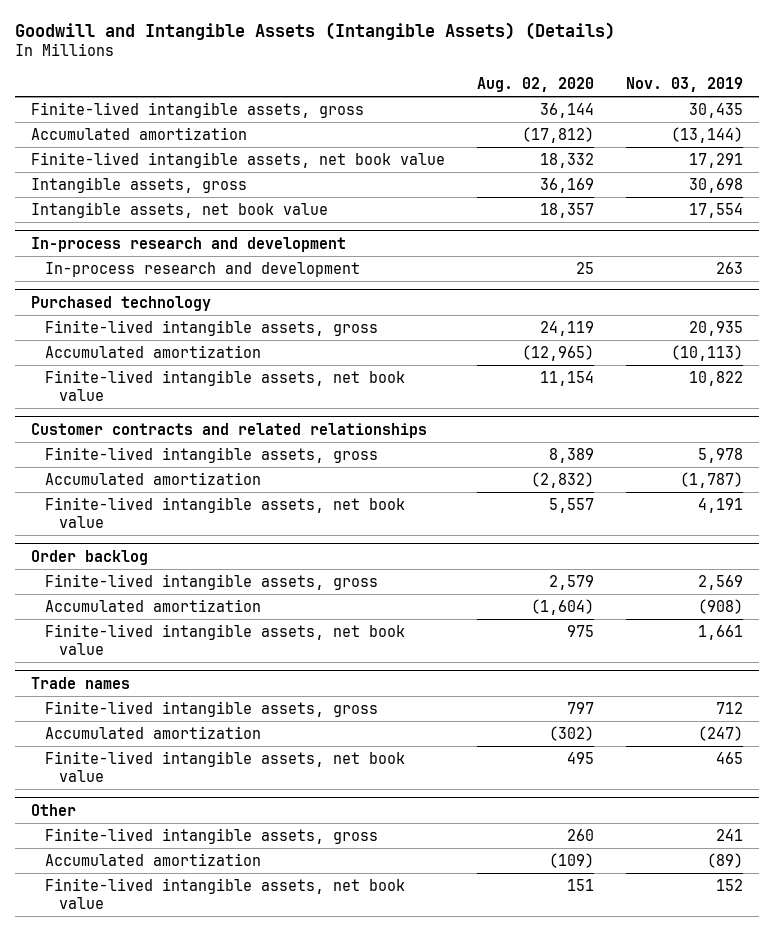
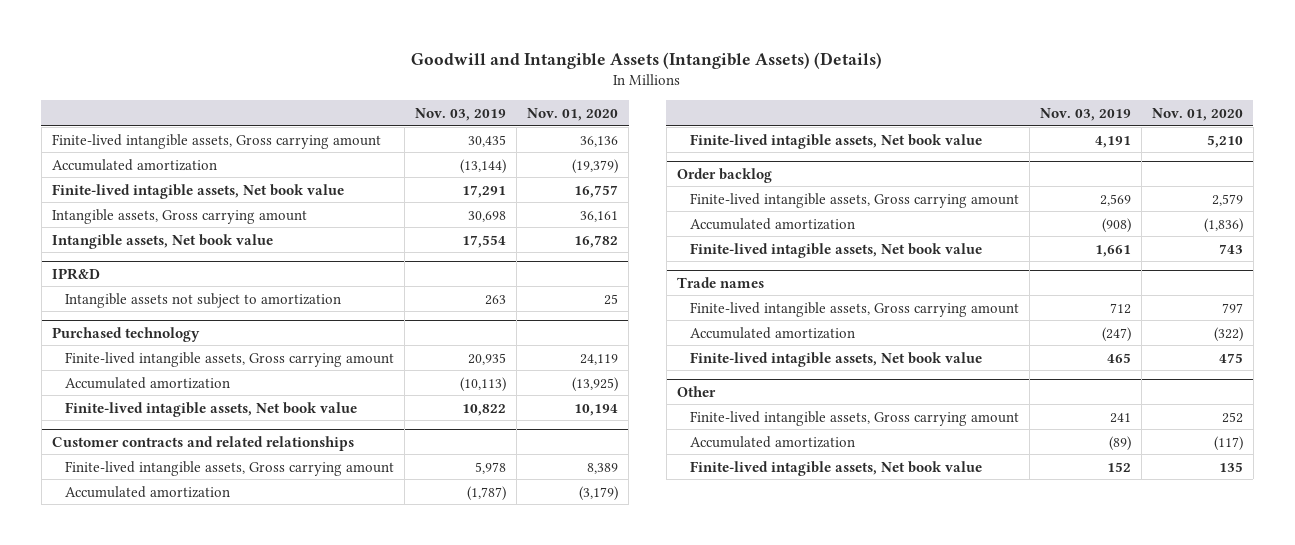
- | Aug. 02, 2020 | Nov. 03, 2019
+ | Nov. 03, 2019 | Nov. 01, 2020
- Finite-lived intangible assets, gross | 36,144 | 30,435
+ Finite-lived intangible assets, Gross carrying amount | 30,435 | 36,136
- Finite-lived intangible assets, net book value | 18,332 | 17,291
- Intangible assets, gross | 36,169 | 30,698
- Intangible assets, net book value | 18,357 | 17,554
- In-process research and development
- In-process research and development | 25 | 263
+ Finite-lived intagible assets, Net book value | 17,291 | 16,757
+ Intangible assets, Gross carrying amount | 30,698 | 36,161
+ Intangible assets, Net book value | 17,554 | 16,782
+ IPR&D
+ Intangible assets not subject to amortization | 263 | 25
@ Purchased technology
- Finite-lived intangible assets, gross | 24,119 | 20,935
+ Finite-lived intangible assets, Gross carrying amount | 20,935 | 24,119
- Finite-lived intangible assets, net book value | 11,154 | 10,822
+ Finite-lived intagible assets, Net book value | 10,822 | 10,194
@ Customer contracts and related relationships
- Finite-lived intangible assets, gross | 8,389 | 5,978
+ Finite-lived intangible assets, Gross carrying amount | 5,978 | 8,389
- Finite-lived intangible assets, net book value | 5,557 | 4,191
+ Finite-lived intagible assets, Net book value | 4,191 | 5,210
@ Order backlog
- Finite-lived intangible assets, gross | 2,579 | 2,569
+ Finite-lived intangible assets, Gross carrying amount | 2,569 | 2,579
- Finite-lived intangible assets, net book value | 975 | 1,661
+ Finite-lived intagible assets, Net book value | 1,661 | 743
@ Trade names
- Finite-lived intangible assets, gross | 797 | 712
+ Finite-lived intangible assets, Gross carrying amount | 712 | 797
- Finite-lived intangible assets, net book value | 495 | 465
+ Finite-lived intagible assets, Net book value | 465 | 475
@ Other
- Finite-lived intangible assets, gross | 260 | 241
+ Finite-lived intangible assets, Gross carrying amount | 241 | 252
- Finite-lived intangible assets, net book value | 151 | 152
+ Finite-lived intagible assets, Net book value | 152 | 135

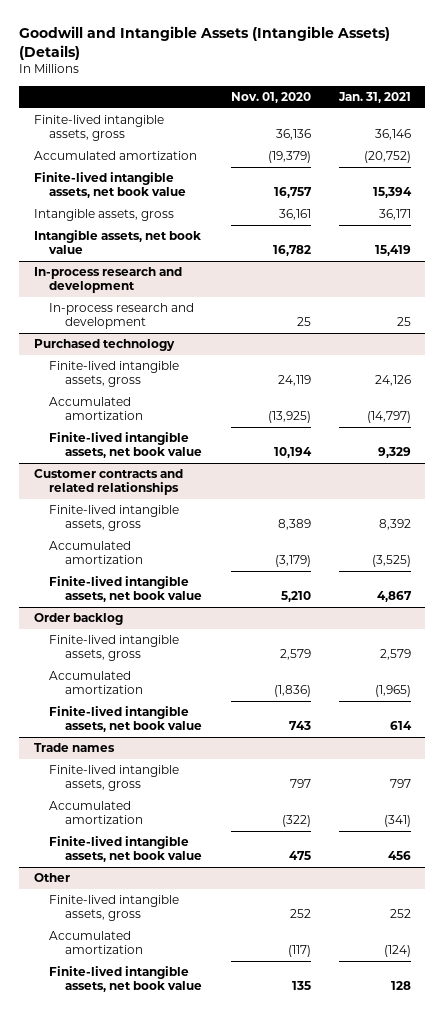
- | Nov. 03, 2019 | Nov. 01, 2020
+ | Nov. 01, 2020 | Jan. 31, 2021
- Finite-lived intangible assets, Gross carrying amount | 30,435 | 36,136
+ Finite-lived intangible assets, gross | 36,136 | 36,146
- Finite-lived intagible assets, Net book value | 17,291 | 16,757
- Intangible assets, Gross carrying amount | 30,698 | 36,161
- Intangible assets, Net book value | 17,554 | 16,782
- IPR&D
- Intangible assets not subject to amortization | 263 | 25
+ Finite-lived intangible assets, net book value | 16,757 | 15,394
+ Intangible assets, gross | 36,161 | 36,171
+ Intangible assets, net book value | 16,782 | 15,419
+ In-process research and development
+ In-process research and development | 25 | 25
@ Purchased technology
- Finite-lived intangible assets, Gross carrying amount | 20,935 | 24,119
+ Finite-lived intangible assets, gross | 24,119 | 24,126
- Finite-lived intagible assets, Net book value | 10,822 | 10,194
+ Finite-lived intangible assets, net book value | 10,194 | 9,329
@ Customer contracts and related relationships
- Finite-lived intangible assets, Gross carrying amount | 5,978 | 8,389
+ Finite-lived intangible assets, gross | 8,389 | 8,392
- Finite-lived intagible assets, Net book value | 4,191 | 5,210
+ Finite-lived intangible assets, net book value | 5,210 | 4,867
@ Order backlog
- Finite-lived intangible assets, Gross carrying amount | 2,569 | 2,579
+ Finite-lived intangible assets, gross | 2,579 | 2,579
- Finite-lived intagible assets, Net book value | 1,661 | 743
+ Finite-lived intangible assets, net book value | 743 | 614
@ Trade names
- Finite-lived intangible assets, Gross carrying amount | 712 | 797
+ Finite-lived intangible assets, gross | 797 | 797
- Finite-lived intagible assets, Net book value | 465 | 475
+ Finite-lived intangible assets, net book value | 475 | 456
@ Other
- Finite-lived intangible assets, Gross carrying amount | 241 | 252
+ Finite-lived intangible assets, gross | 252 | 252
- Finite-lived intagible assets, Net book value | 152 | 135
+ Finite-lived intangible assets, net book value | 135 | 128

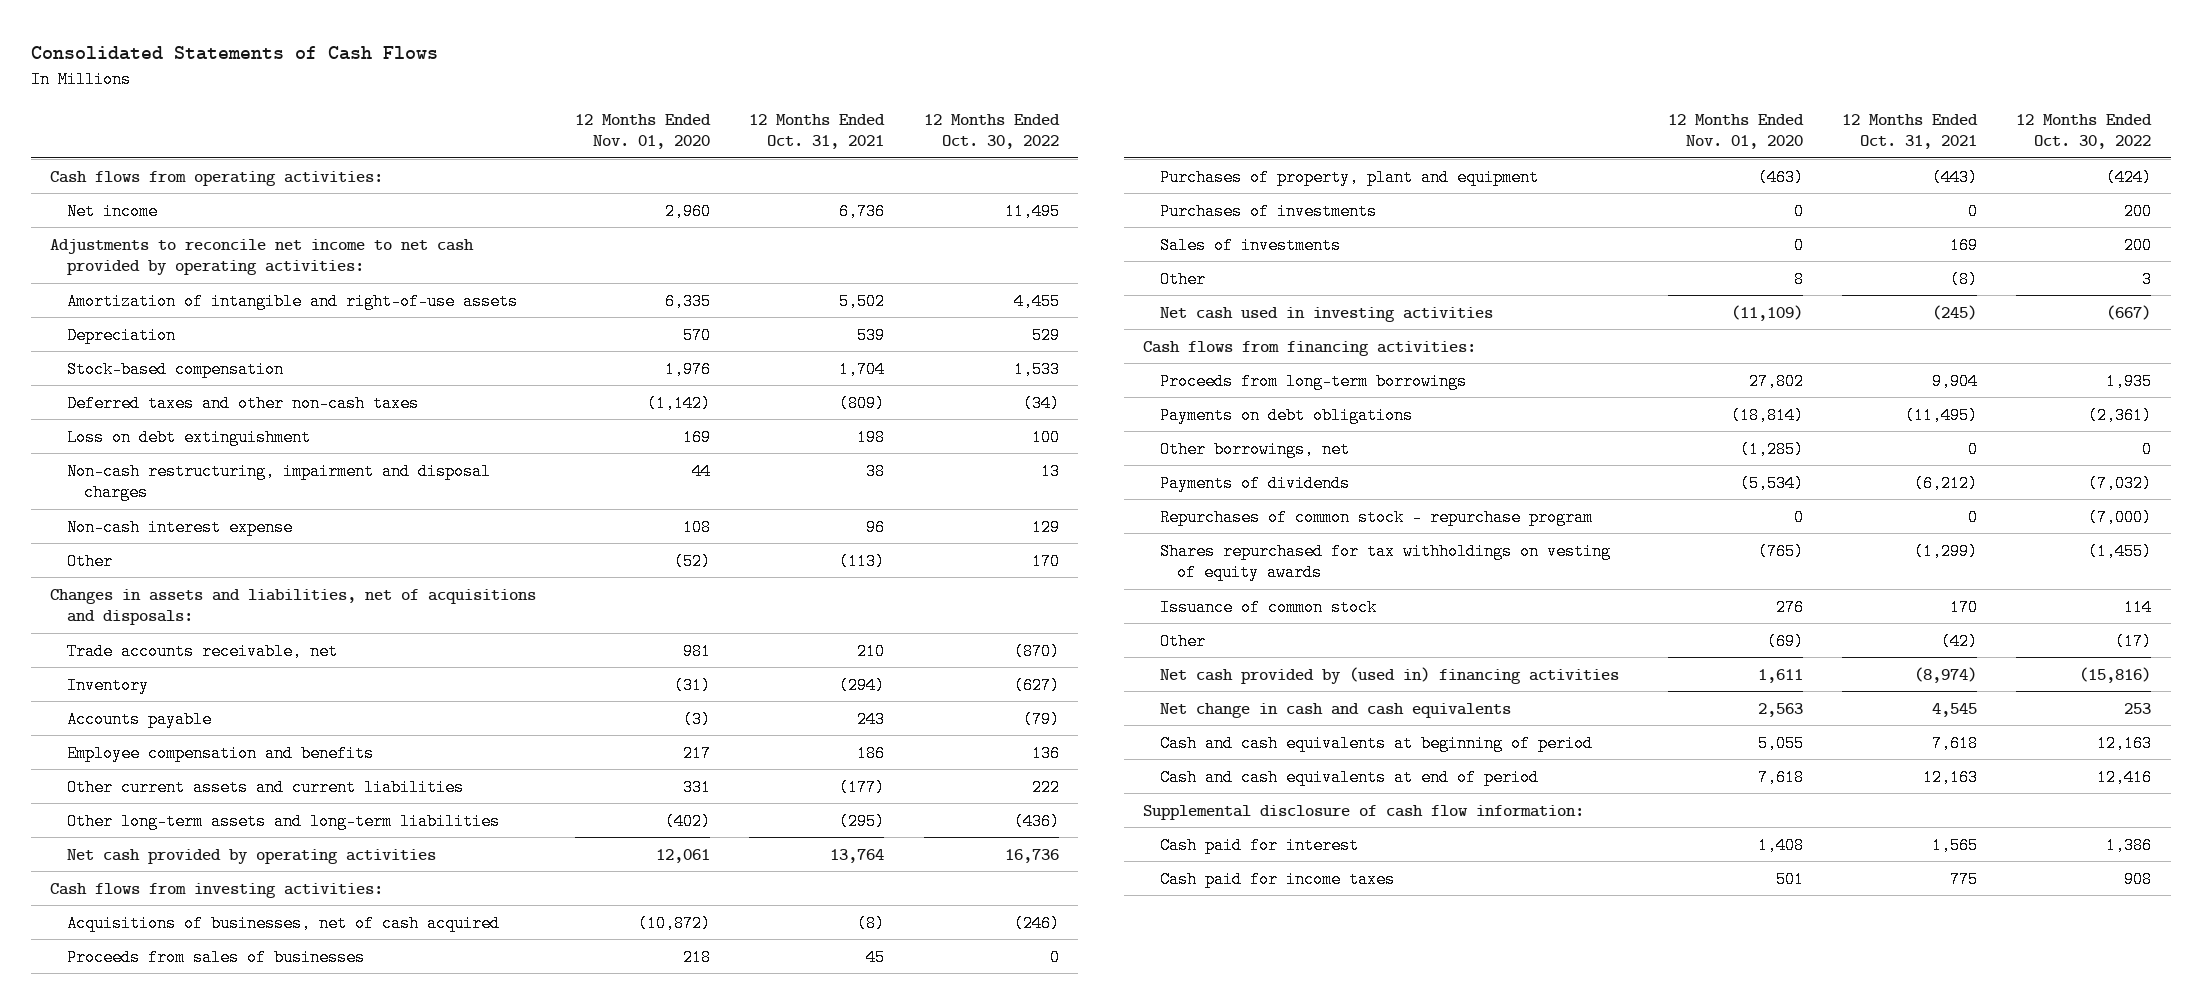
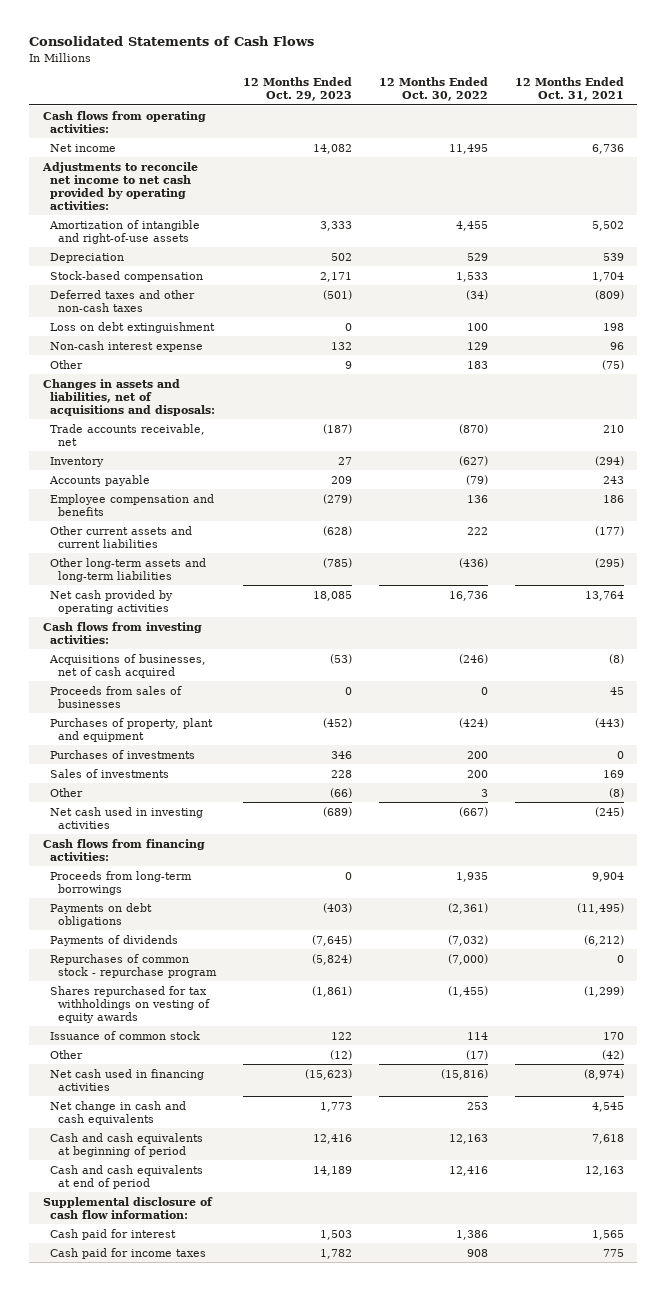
- | 12 Months Ended Nov. 01, 2020 | 12 Months Ended Oct. 31, 2021 | 12 Months Ended Oct. 30, 2022
+ | 12 Months Ended Oct. 29, 2023 | 12 Months Ended Oct. 30, 2022 | 12 Months Ended Oct. 31, 2021
- Non-cash restructuring, impairment and disposal charges | 44 | 38 | 13
- Other | (52) | (113) | 170
+ Other | 9 | 183 | (75)
- Other borrowings, net | (1,285) | 0 | 0
- Net cash provided by (used in) financing activities | 1,611 | (8,974) | (15,816)
+ Net cash used in financing activities | (15,623) | (15,816) | (8,974)

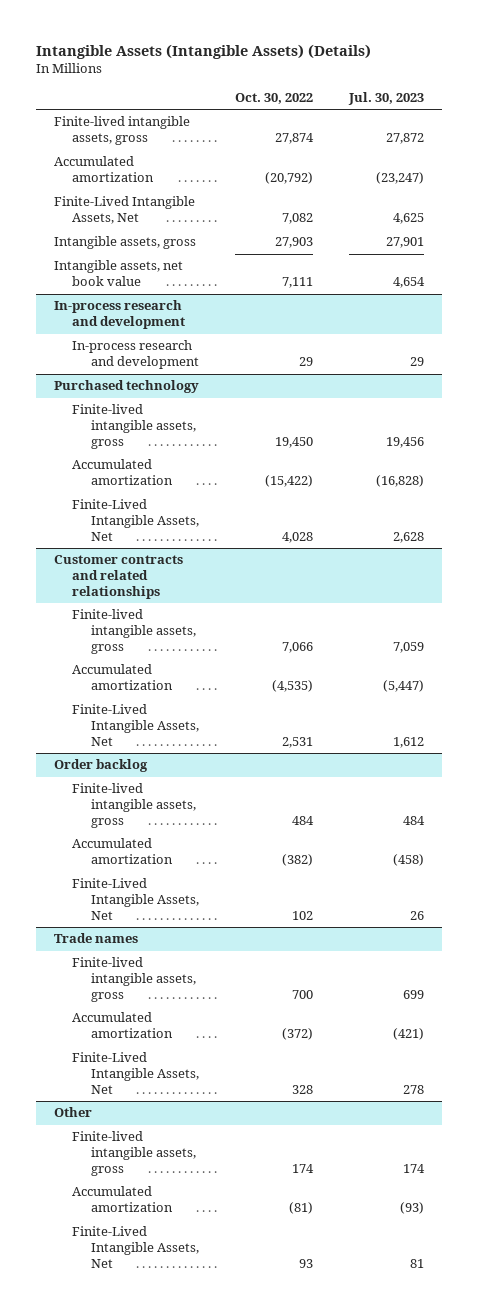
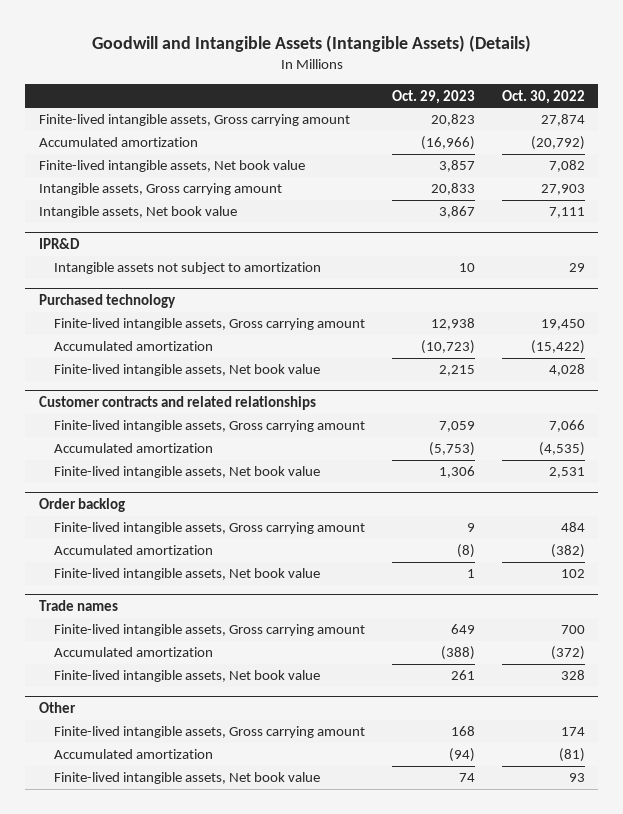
- Intangible Assets (Intangible Assets) (Details)
+ Goodwill and Intangible Assets (Intangible Assets) (Details)
- | Oct. 30, 2022 | Jul. 30, 2023
+ | Oct. 29, 2023 | Oct. 30, 2022
- Finite-lived intangible assets, gross | 27,874 | 27,872
+ Finite-lived intangible assets, Gross carrying amount | 20,823 | 27,874
- Finite-Lived Intangible Assets, Net | 7,082 | 4,625
- Intangible assets, gross | 27,903 | 27,901
- Intangible assets, net book value | 7,111 | 4,654
- In-process research and development
- In-process research and development | 29 | 29
+ Finite-lived intangible assets, Net book value | 3,857 | 7,082
+ Intangible assets, Gross carrying amount | 20,833 | 27,903
+ Intangible assets, Net book value | 3,867 | 7,111
+ IPR&D
+ Intangible assets not subject to amortization | 10 | 29
@ Purchased technology
- Finite-lived intangible assets, gross | 19,450 | 19,456
+ Finite-lived intangible assets, Gross carrying amount | 12,938 | 19,450
- Finite-Lived Intangible Assets, Net | 4,028 | 2,628
+ Finite-lived intangible assets, Net book value | 2,215 | 4,028
@ Customer contracts and related relationships
- Finite-lived intangible assets, gross | 7,066 | 7,059
+ Finite-lived intangible assets, Gross carrying amount | 7,059 | 7,066
- Finite-Lived Intangible Assets, Net | 2,531 | 1,612
+ Finite-lived intangible assets, Net book value | 1,306 | 2,531
@ Order backlog
- Finite-lived intangible assets, gross | 484 | 484
+ Finite-lived intangible assets, Gross carrying amount | 9 | 484
- Finite-Lived Intangible Assets, Net | 102 | 26
+ Finite-lived intangible assets, Net book value | 1 | 102
@ Trade names
- Finite-lived intangible assets, gross | 700 | 699
+ Finite-lived intangible assets, Gross carrying amount | 649 | 700
- Finite-Lived Intangible Assets, Net | 328 | 278
+ Finite-lived intangible assets, Net book value | 261 | 328
@ Other
- Finite-lived intangible assets, gross | 174 | 174
+ Finite-lived intangible assets, Gross carrying amount | 168 | 174
- Finite-Lived Intangible Assets, Net | 93 | 81
+ Finite-lived intangible assets, Net book value | 74 | 93

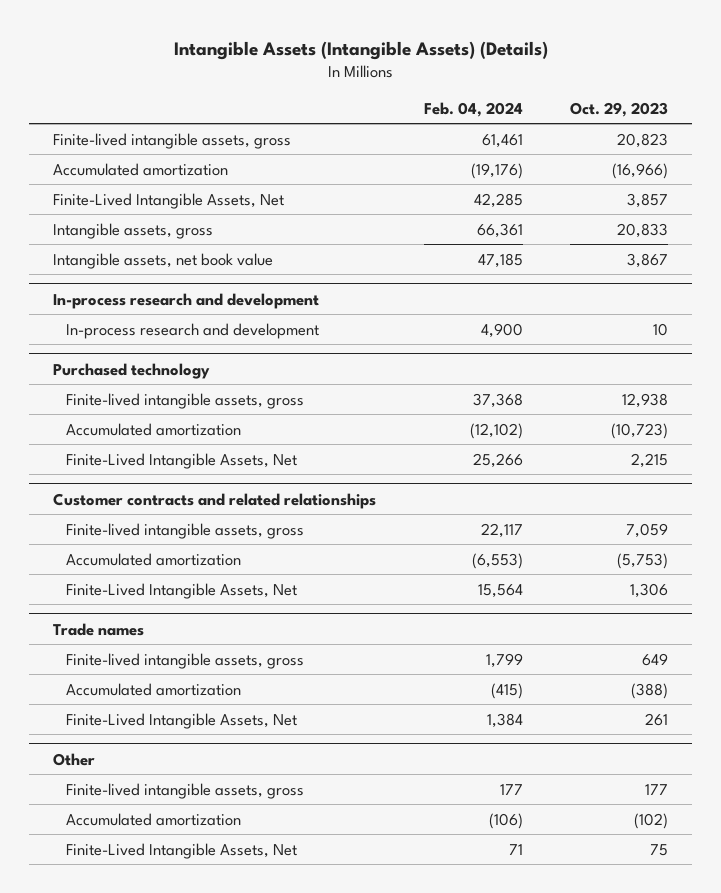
- Goodwill and Intangible Assets (Intangible Assets) (Details)
+ Intangible Assets (Intangible Assets) (Details)
- | Oct. 29, 2023 | Oct. 30, 2022
+ | Feb. 04, 2024 | Oct. 29, 2023
- Finite-lived intangible assets, Gross carrying amount | 20,823 | 27,874
+ Finite-lived intangible assets, gross | 61,461 | 20,823
- Finite-lived intangible assets, Net book value | 3,857 | 7,082
- Intangible assets, Gross carrying amount | 20,833 | 27,903
- Intangible assets, Net book value | 3,867 | 7,111
- IPR&D
- Intangible assets not subject to amortization | 10 | 29
+ Finite-Lived Intangible Assets, Net | 42,285 | 3,857
+ Intangible assets, gross | 66,361 | 20,833
+ Intangible assets, net book value | 47,185 | 3,867
+ In-process research and development
+ In-process research and development | 4,900 | 10
@ Purchased technology
- Finite-lived intangible assets, Gross carrying amount | 12,938 | 19,450
+ Finite-lived intangible assets, gross | 37,368 | 12,938
- Finite-lived intangible assets, Net book value | 2,215 | 4,028
+ Finite-Lived Intangible Assets, Net | 25,266 | 2,215
@ Customer contracts and related relationships
- Finite-lived intangible assets, Gross carrying amount | 7,059 | 7,066
+ Finite-lived intangible assets, gross | 22,117 | 7,059
- Finite-lived intangible assets, Net book value | 1,306 | 2,531
- Order backlog
- Finite-lived intangible assets, Gross carrying amount | 9 | 484
- Accumulated amortization | (8) | (382)
- Finite-lived intangible assets, Net book value | 1 | 102
@ Customer contracts and related relationships
+ Finite-Lived Intangible Assets, Net | 15,564 | 1,306
@ Trade names
- Finite-lived intangible assets, Gross carrying amount | 649 | 700
+ Finite-lived intangible assets, gross | 1,799 | 649
- Finite-lived intangible assets, Net book value | 261 | 328
+ Finite-Lived Intangible Assets, Net | 1,384 | 261
@ Other
- Finite-lived intangible assets, Gross carrying amount | 168 | 174
- Accumulated amortization | (94) | (81)
- Finite-lived intangible assets, Net book value | 74 | 93
+ Finite-lived intangible assets, gross | 177 | 177
+ Accumulated amortization | (106) | (102)
+ Finite-Lived Intangible Assets, Net | 71 | 75

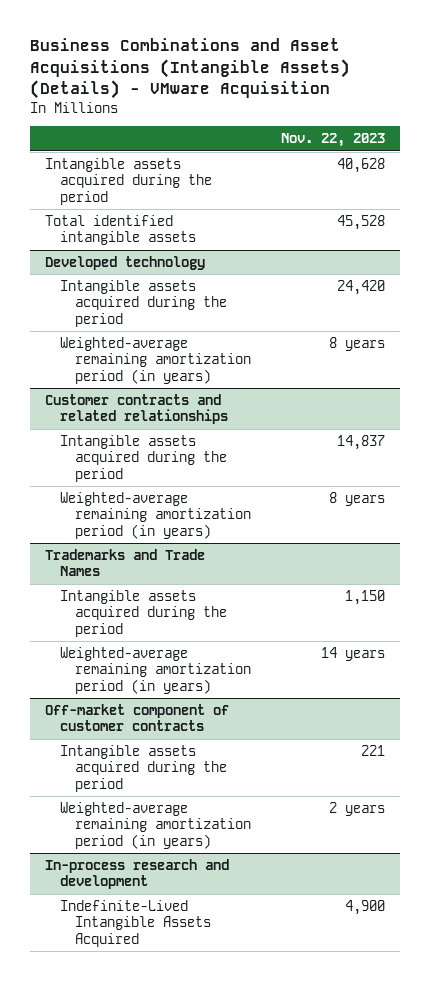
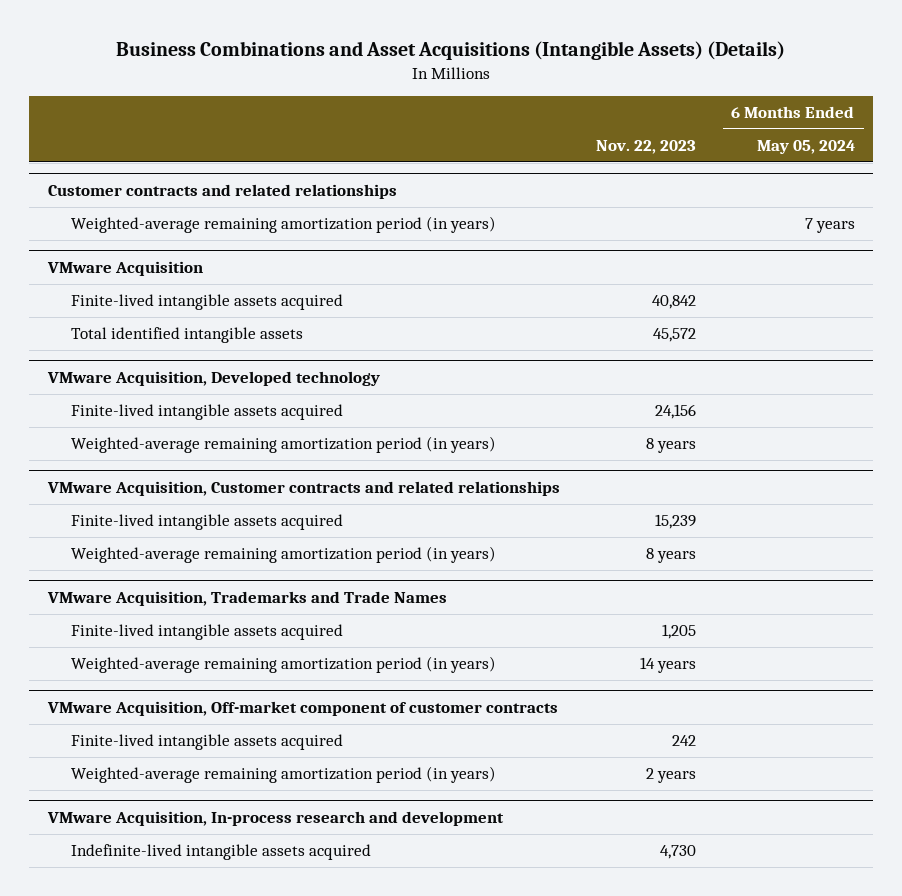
- Business Combinations and Asset Acquisitions (Intangible Assets) (Details) - VMware Acquisition
+ Business Combinations and Asset Acquisitions (Intangible Assets) (Details)
- | Nov. 22, 2023
+ | Nov. 22, 2023 | 6 Months Ended May 05, 2024
- Intangible assets acquired during the period | 40,628
- Total identified intangible assets | 45,528
- Developed technology
- Intangible assets acquired during the period | 24,420
- Weighted-average remaining amortization period (in years) | 8 years
@ Customer contracts and related relationships
- Intangible assets acquired during the period | 14,837
+ Weighted-average remaining amortization period (in years) | | 7 years
+ VMware Acquisition
+ Finite-lived intangible assets acquired | 40,842 |
+ Total identified intangible assets | 45,572 |
+ VMware Acquisition, Developed technology
+ Finite-lived intangible assets acquired | 24,156 |
- Trademarks and Trade Names
- Intangible assets acquired during the period | 1,150
+ VMware Acquisition, Customer contracts and related relationships
+ Finite-lived intangible assets acquired | 15,239 |
+ Weighted-average remaining amortization period (in years) | 8 years |
+ VMware Acquisition, Trademarks and Trade Names
+ Finite-lived intangible assets acquired | 1,205 |
- Off-market component of customer contracts
- Intangible assets acquired during the period | 221
+ VMware Acquisition, Off-market component of customer contracts
+ Finite-lived intangible assets acquired | 242 |
- In-process research and development
- Indefinite-Lived Intangible Assets Acquired | 4,900
+ VMware Acquisition, In-process research and development
+ Indefinite-lived intangible assets acquired | 4,730 |

